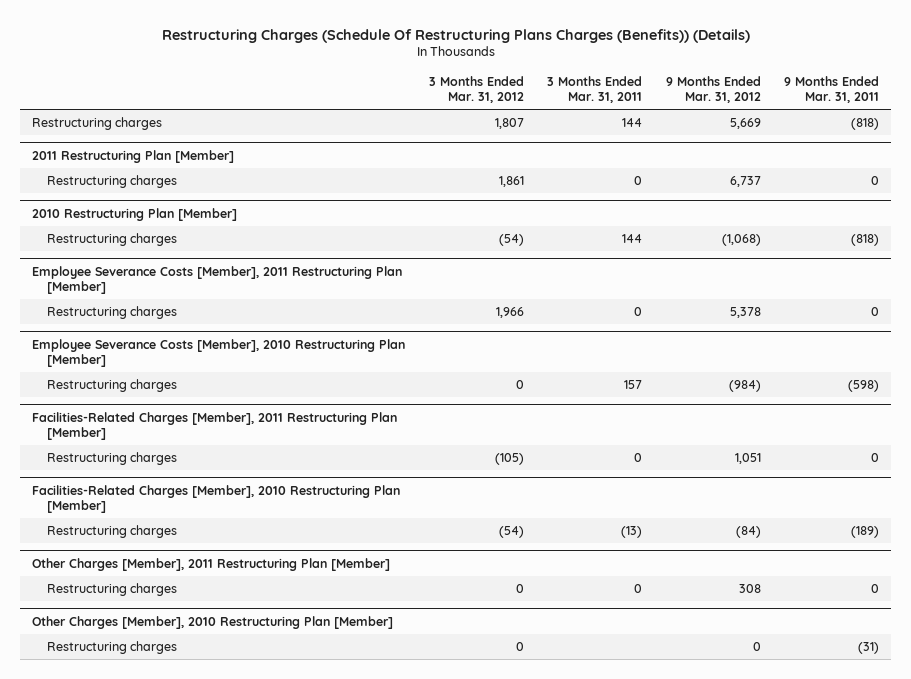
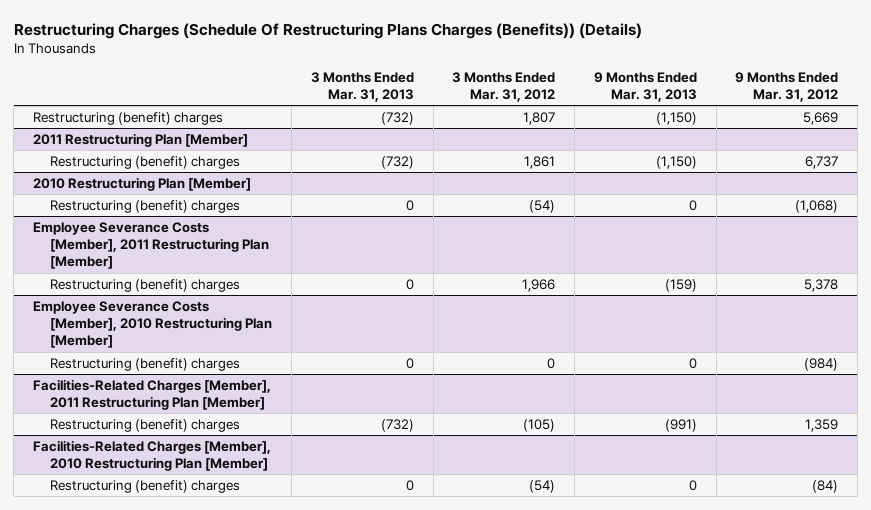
- | 3 Months Ended Mar. 31, 2012 | 3 Months Ended Mar. 31, 2011 | 9 Months Ended Mar. 31, 2012 | 9 Months Ended Mar. 31, 2011
+ | 3 Months Ended Mar. 31, 2013 | 3 Months Ended Mar. 31, 2012 | 9 Months Ended Mar. 31, 2013 | 9 Months Ended Mar. 31, 2012
- Restructuring charges | 1,807 | 144 | 5,669 | (818)
+ Restructuring (benefit) charges | (732) | 1,807 | (1,150) | 5,669
@ 2011 Restructuring Plan [Member]
- Restructuring charges | 1,861 | 0 | 6,737 | 0
+ Restructuring (benefit) charges | (732) | 1,861 | (1,150) | 6,737
@ 2010 Restructuring Plan [Member]
- Restructuring charges | (54) | 144 | (1,068) | (818)
+ Restructuring (benefit) charges | 0 | (54) | 0 | (1,068)
@ Employee Severance Costs [Member], 2011 Restructuring Plan [Member]
- Restructuring charges | 1,966 | 0 | 5,378 | 0
+ Restructuring (benefit) charges | 0 | 1,966 | (159) | 5,378
@ Employee Severance Costs [Member], 2010 Restructuring Plan [Member]
- Restructuring charges | 0 | 157 | (984) | (598)
+ Restructuring (benefit) charges | 0 | 0 | 0 | (984)
@ Facilities-Related Charges [Member], 2011 Restructuring Plan [Member]
- Restructuring charges | (105) | 0 | 1,051 | 0
+ Restructuring (benefit) charges | (732) | (105) | (991) | 1,359
@ Facilities-Related Charges [Member], 2010 Restructuring Plan [Member]
- Restructuring charges | (54) | (13) | (84) | (189)
- Other Charges [Member], 2011 Restructuring Plan [Member]
- Restructuring charges | 0 | 0 | 308 | 0
- Other Charges [Member], 2010 Restructuring Plan [Member]
- Restructuring charges | 0 | | 0 | (31)
@ Facilities-Related Charges [Member], 2010 Restructuring Plan [Member]
+ Restructuring (benefit) charges | 0 | (54) | 0 | (84)

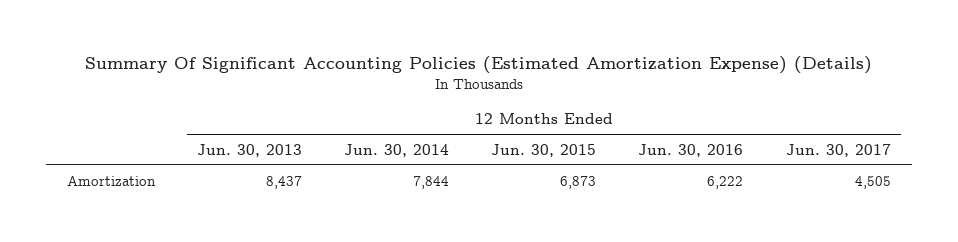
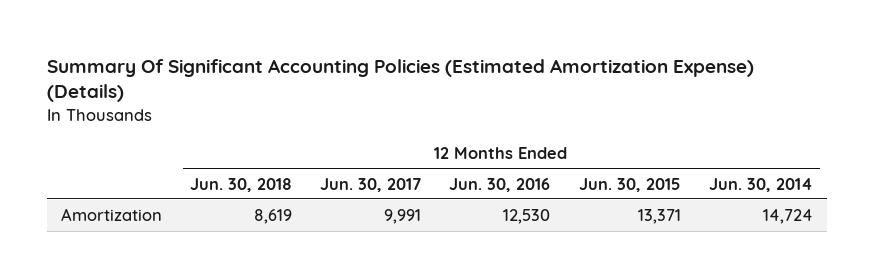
- | 12 Months Ended Jun. 30, 2013 | 12 Months Ended Jun. 30, 2014 | 12 Months Ended Jun. 30, 2015 | 12 Months Ended Jun. 30, 2016 | 12 Months Ended Jun. 30, 2017
+ | 12 Months Ended Jun. 30, 2018 | 12 Months Ended Jun. 30, 2017 | 12 Months Ended Jun. 30, 2016 | 12 Months Ended Jun. 30, 2015 | 12 Months Ended Jun. 30, 2014
- Amortization | 8,437 | 7,844 | 6,873 | 6,222 | 4,505
+ Amortization | 8,619 | 9,991 | 12,530 | 13,371 | 14,724

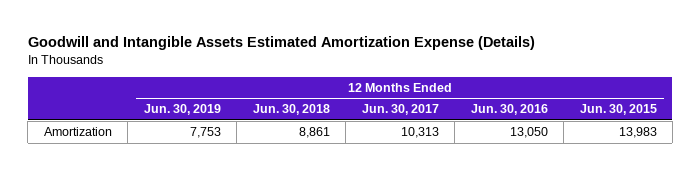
- Summary Of Significant Accounting Policies (Estimated Amortization Expense) (Details)
+ Goodwill and Intangible Assets Estimated Amortization Expense (Details)
- | 12 Months Ended Jun. 30, 2018 | 12 Months Ended Jun. 30, 2017 | 12 Months Ended Jun. 30, 2016 | 12 Months Ended Jun. 30, 2015 | 12 Months Ended Jun. 30, 2014
+ | 12 Months Ended Jun. 30, 2019 | 12 Months Ended Jun. 30, 2018 | 12 Months Ended Jun. 30, 2017 | 12 Months Ended Jun. 30, 2016 | 12 Months Ended Jun. 30, 2015
- Amortization | 8,619 | 9,991 | 12,530 | 13,371 | 14,724
+ Amortization | 7,753 | 8,861 | 10,313 | 13,050 | 13,983

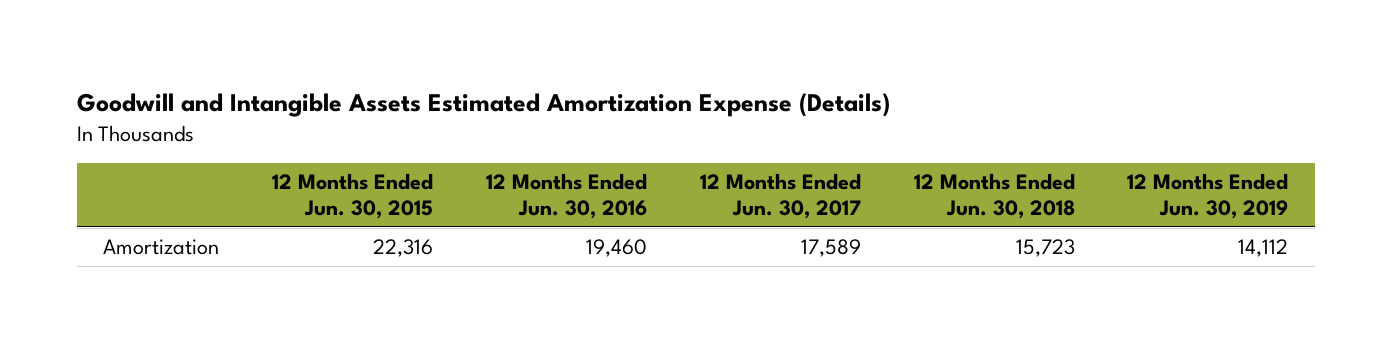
- | 12 Months Ended Jun. 30, 2019 | 12 Months Ended Jun. 30, 2018 | 12 Months Ended Jun. 30, 2017 | 12 Months Ended Jun. 30, 2016 | 12 Months Ended Jun. 30, 2015
+ | 12 Months Ended Jun. 30, 2015 | 12 Months Ended Jun. 30, 2016 | 12 Months Ended Jun. 30, 2017 | 12 Months Ended Jun. 30, 2018 | 12 Months Ended Jun. 30, 2019
- Amortization | 7,753 | 8,861 | 10,313 | 13,050 | 13,983
+ Amortization | 22,316 | 19,460 | 17,589 | 15,723 | 14,112

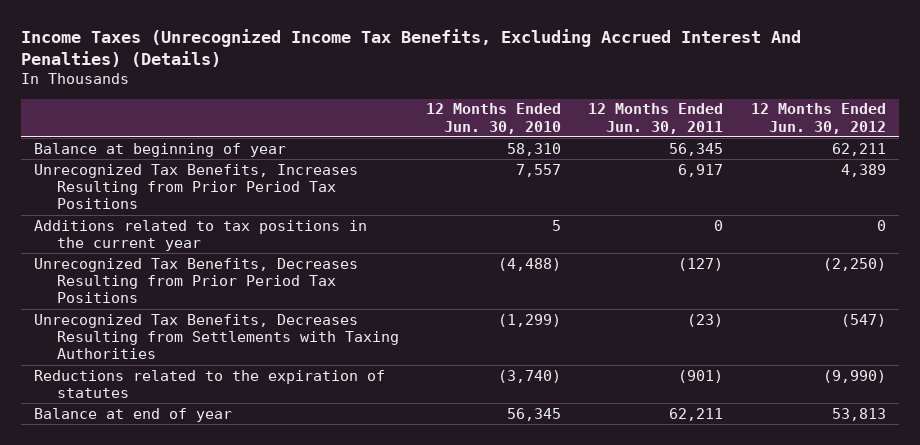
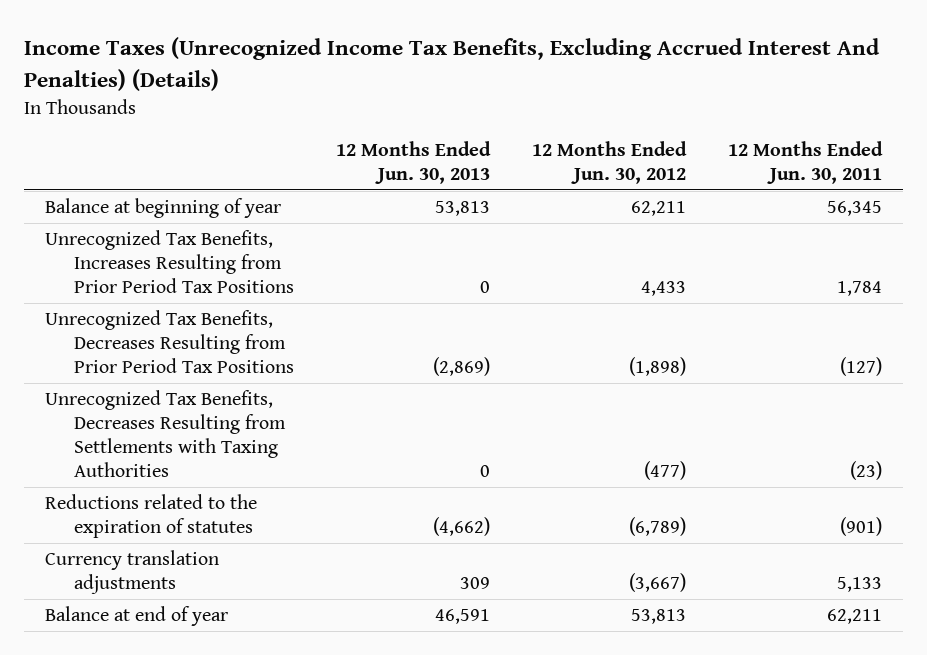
- | 12 Months Ended Jun. 30, 2010 | 12 Months Ended Jun. 30, 2011 | 12 Months Ended Jun. 30, 2012
+ | 12 Months Ended Jun. 30, 2013 | 12 Months Ended Jun. 30, 2012 | 12 Months Ended Jun. 30, 2011
- Unrecognized Tax Benefits, Increases Resulting from Prior Period Tax Positions | 7,557 | 6,917 | 4,389
- Additions related to tax positions in the current year | 5 | 0 | 0
- Unrecognized Tax Benefits, Decreases Resulting from Prior Period Tax Positions | (4,488) | (127) | (2,250)
- Unrecognized Tax Benefits, Decreases Resulting from Settlements with Taxing Authorities | (1,299) | (23) | (547)
- Reductions related to the expiration of statutes | (3,740) | (901) | (9,990)
+ Unrecognized Tax Benefits, Increases Resulting from Prior Period Tax Positions | 0 | 4,433 | 1,784
+ Unrecognized Tax Benefits, Decreases Resulting from Prior Period Tax Positions | (2,869) | (1,898) | (127)
+ Unrecognized Tax Benefits, Decreases Resulting from Settlements with Taxing Authorities | 0 | (477) | (23)
+ Reductions related to the expiration of statutes | (4,662) | (6,789) | (901)
+ Currency translation adjustments | 309 | (3,667) | 5,133

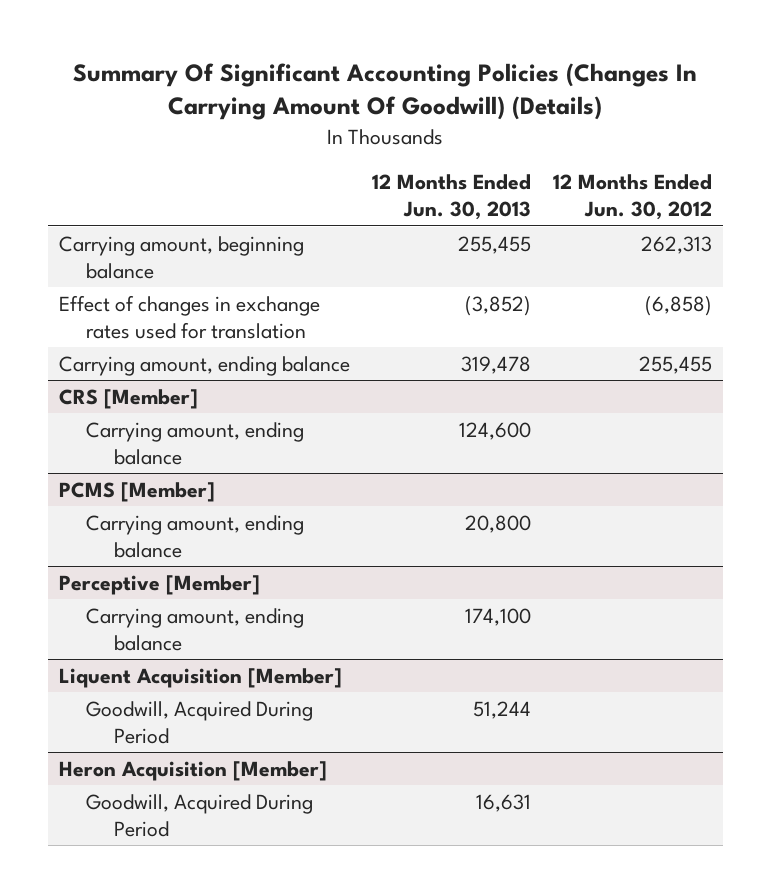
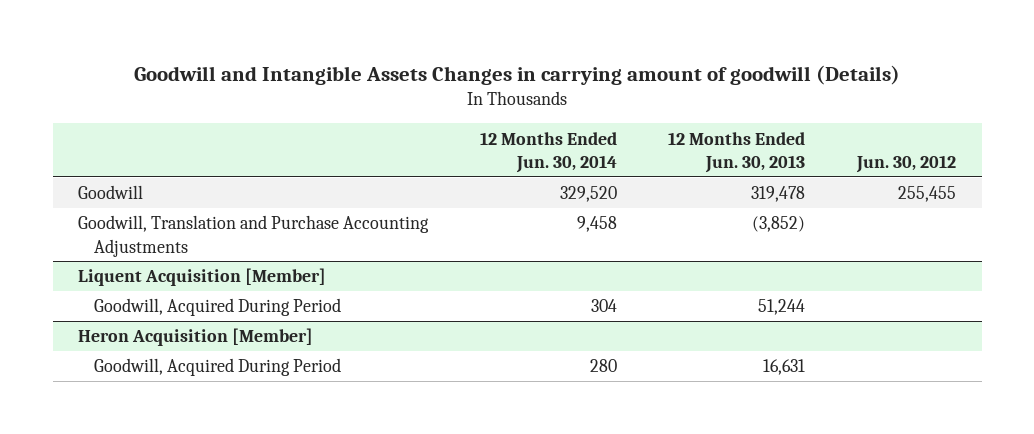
- Summary Of Significant Accounting Policies (Changes In Carrying Amount Of Goodwill) (Details)
+ Goodwill and Intangible Assets Changes in carrying amount of goodwill (Details)
- | 12 Months Ended Jun. 30, 2013 | 12 Months Ended Jun. 30, 2012
+ | 12 Months Ended Jun. 30, 2014 | 12 Months Ended Jun. 30, 2013 | Jun. 30, 2012
- Carrying amount, beginning balance | 255,455 | 262,313
- Effect of changes in exchange rates used for translation | (3,852) | (6,858)
- Carrying amount, ending balance | 319,478 | 255,455
- CRS [Member]
- Carrying amount, ending balance | 124,600 |
- PCMS [Member]
- Carrying amount, ending balance | 20,800 |
- Perceptive [Member]
- Carrying amount, ending balance | 174,100 |
+ Goodwill | 329,520 | 319,478 | 255,455
+ Goodwill, Translation and Purchase Accounting Adjustments | 9,458 | (3,852) |

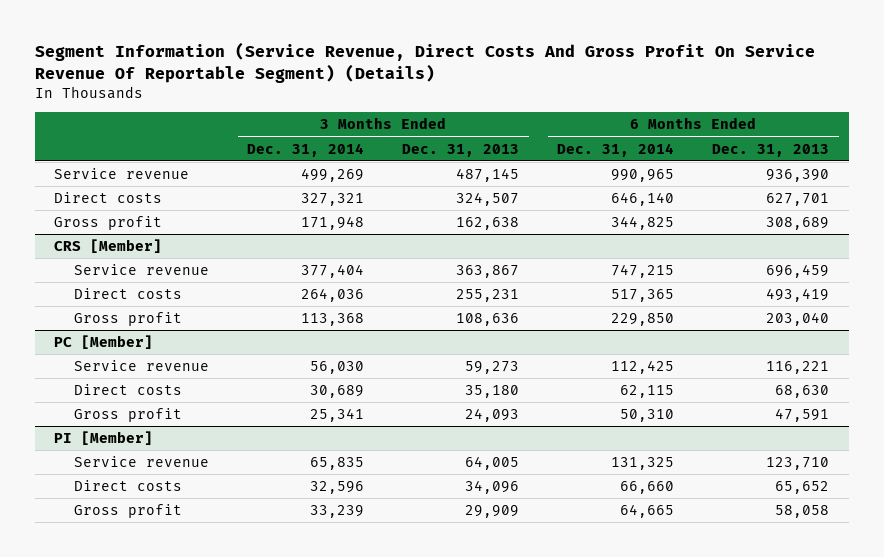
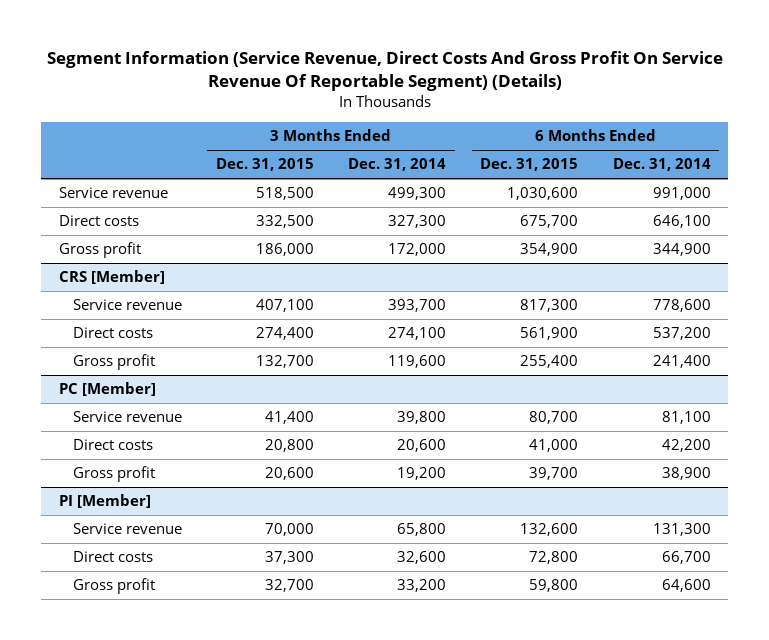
- | 3 Months Ended Dec. 31, 2014 | 3 Months Ended Dec. 31, 2013 | 6 Months Ended Dec. 31, 2014 | 6 Months Ended Dec. 31, 2013
+ | 3 Months Ended Dec. 31, 2015 | 3 Months Ended Dec. 31, 2014 | 6 Months Ended Dec. 31, 2015 | 6 Months Ended Dec. 31, 2014
- Service revenue | 499,269 | 487,145 | 990,965 | 936,390
- Direct costs | 327,321 | 324,507 | 646,140 | 627,701
- Gross profit | 171,948 | 162,638 | 344,825 | 308,689
+ Service revenue | 518,500 | 499,300 | 1,030,600 | 991,000
+ Direct costs | 332,500 | 327,300 | 675,700 | 646,100
+ Gross profit | 186,000 | 172,000 | 354,900 | 344,900
@ CRS [Member]
- Service revenue | 377,404 | 363,867 | 747,215 | 696,459
- Direct costs | 264,036 | 255,231 | 517,365 | 493,419
- Gross profit | 113,368 | 108,636 | 229,850 | 203,040
+ Service revenue | 407,100 | 393,700 | 817,300 | 778,600
+ Direct costs | 274,400 | 274,100 | 561,900 | 537,200
+ Gross profit | 132,700 | 119,600 | 255,400 | 241,400
@ PC [Member]
- Service revenue | 56,030 | 59,273 | 112,425 | 116,221
- Direct costs | 30,689 | 35,180 | 62,115 | 68,630
- Gross profit | 25,341 | 24,093 | 50,310 | 47,591
+ Service revenue | 41,400 | 39,800 | 80,700 | 81,100
+ Direct costs | 20,800 | 20,600 | 41,000 | 42,200
+ Gross profit | 20,600 | 19,200 | 39,700 | 38,900
@ PI [Member]
- Service revenue | 65,835 | 64,005 | 131,325 | 123,710
- Direct costs | 32,596 | 34,096 | 66,660 | 65,652
- Gross profit | 33,239 | 29,909 | 64,665 | 58,058
+ Service revenue | 70,000 | 65,800 | 132,600 | 131,300
+ Direct costs | 37,300 | 32,600 | 72,800 | 66,700
+ Gross profit | 32,700 | 33,200 | 59,800 | 64,600

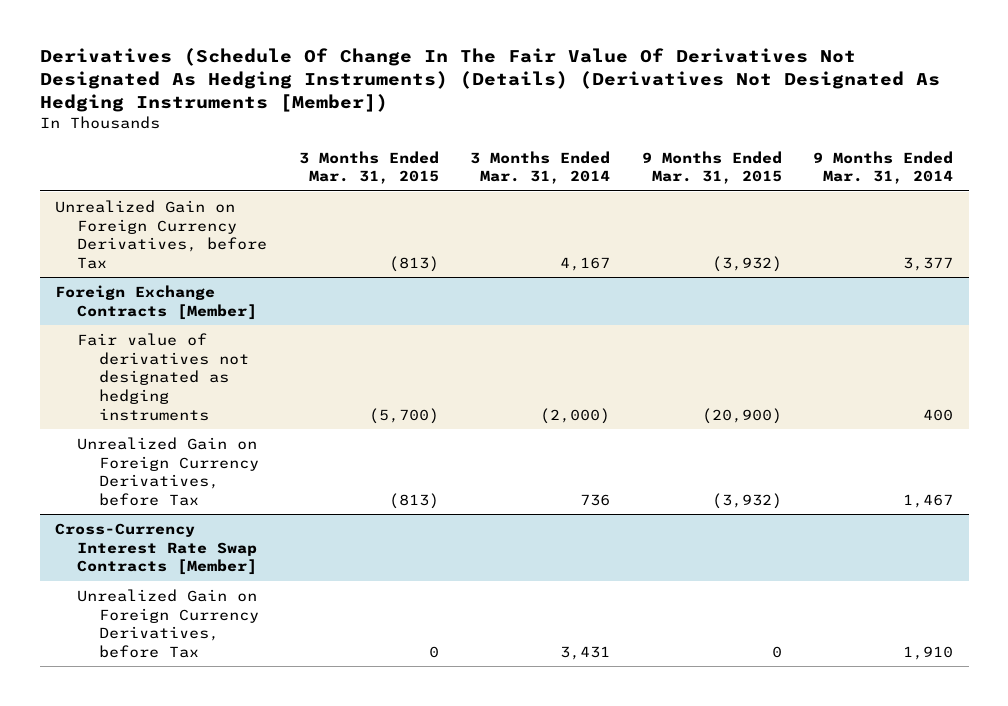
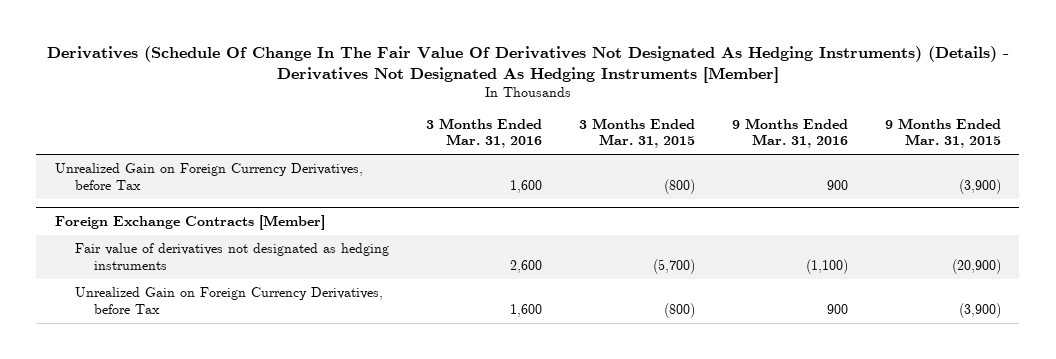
- Derivatives (Schedule Of Change In The Fair Value Of Derivatives Not Designated As Hedging Instruments) (Details) (Derivatives Not Designated As Hedging Instruments [Member])
+ Derivatives (Schedule Of Change In The Fair Value Of Derivatives Not Designated As Hedging Instruments) (Details) - Derivatives Not Designated As Hedging Instruments [Member]
- | 3 Months Ended Mar. 31, 2015 | 3 Months Ended Mar. 31, 2014 | 9 Months Ended Mar. 31, 2015 | 9 Months Ended Mar. 31, 2014
+ | 3 Months Ended Mar. 31, 2016 | 3 Months Ended Mar. 31, 2015 | 9 Months Ended Mar. 31, 2016 | 9 Months Ended Mar. 31, 2015
- Unrealized Gain on Foreign Currency Derivatives, before Tax | (813) | 4,167 | (3,932) | 3,377
+ Unrealized Gain on Foreign Currency Derivatives, before Tax | 1,600 | (800) | 900 | (3,900)
@ Foreign Exchange Contracts [Member]
- Unrealized Gain on Foreign Currency Derivatives, before Tax | (813) | 736 | (3,932) | 1,467
- Cross-Currency Interest Rate Swap Contracts [Member]
- Unrealized Gain on Foreign Currency Derivatives, before Tax | 0 | 3,431 | 0 | 1,910
@ Foreign Exchange Contracts [Member]
+ Unrealized Gain on Foreign Currency Derivatives, before Tax | 1,600 | (800) | 900 | (3,900)

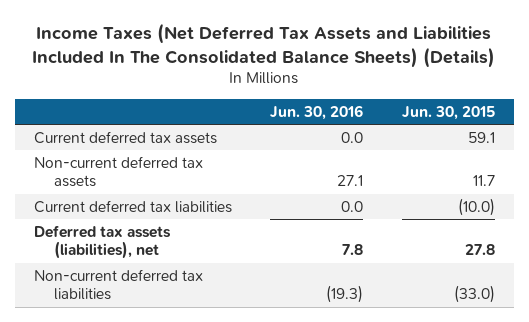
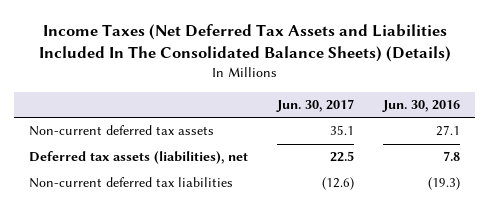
- | Jun. 30, 2016 | Jun. 30, 2015
+ | Jun. 30, 2017 | Jun. 30, 2016
- Current deferred tax assets | 0.0 | 59.1
- Current deferred tax liabilities | 0.0 | (10.0)

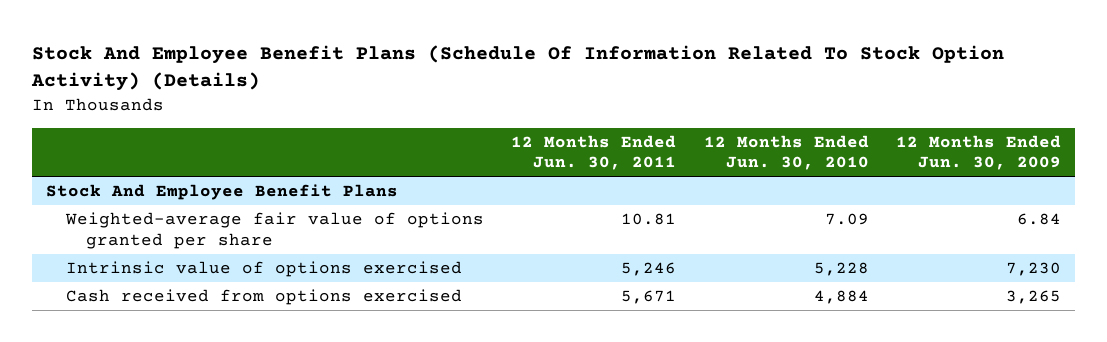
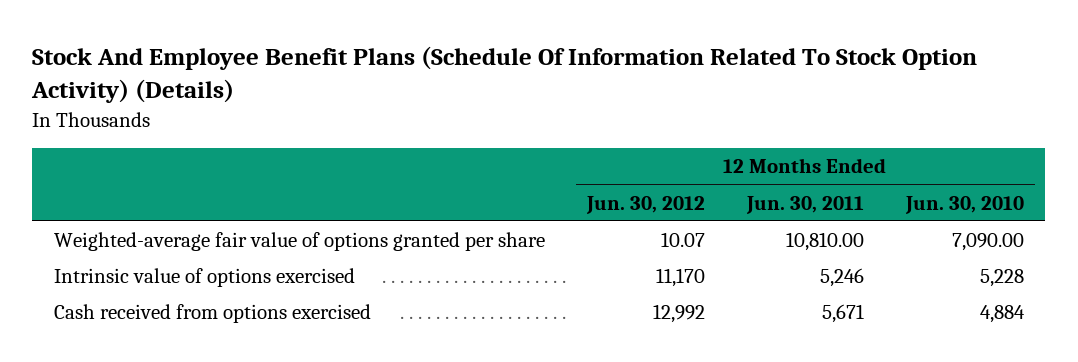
- | 12 Months Ended Jun. 30, 2011 | 12 Months Ended Jun. 30, 2010 | 12 Months Ended Jun. 30, 2009
+ | 12 Months Ended Jun. 30, 2012 | 12 Months Ended Jun. 30, 2011 | 12 Months Ended Jun. 30, 2010
- Stock And Employee Benefit Plans
- Weighted-average fair value of options granted per share | 10.81 | 7.09 | 6.84
+ Weighted-average fair value of options granted per share | 10.07 | 10,810.00 | 7,090.00

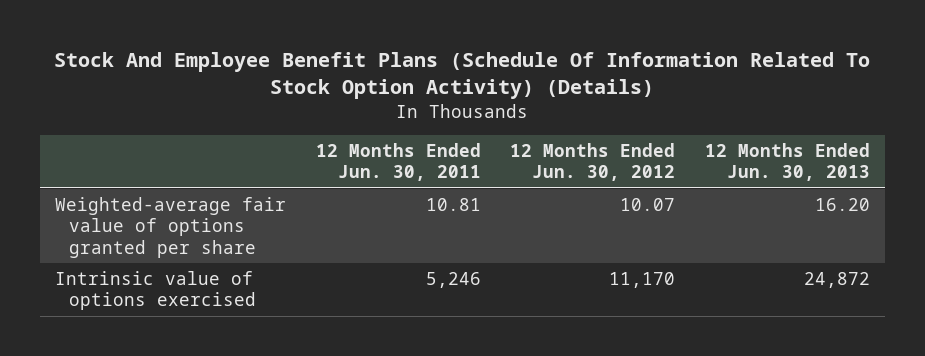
- | 12 Months Ended Jun. 30, 2012 | 12 Months Ended Jun. 30, 2011 | 12 Months Ended Jun. 30, 2010
+ | 12 Months Ended Jun. 30, 2011 | 12 Months Ended Jun. 30, 2012 | 12 Months Ended Jun. 30, 2013
- Weighted-average fair value of options granted per share | 10.07 | 10,810.00 | 7,090.00
+ Weighted-average fair value of options granted per share | 10.81 | 10.07 | 16.20
- Cash received from options exercised | 12,992 | 5,671 | 4,884

